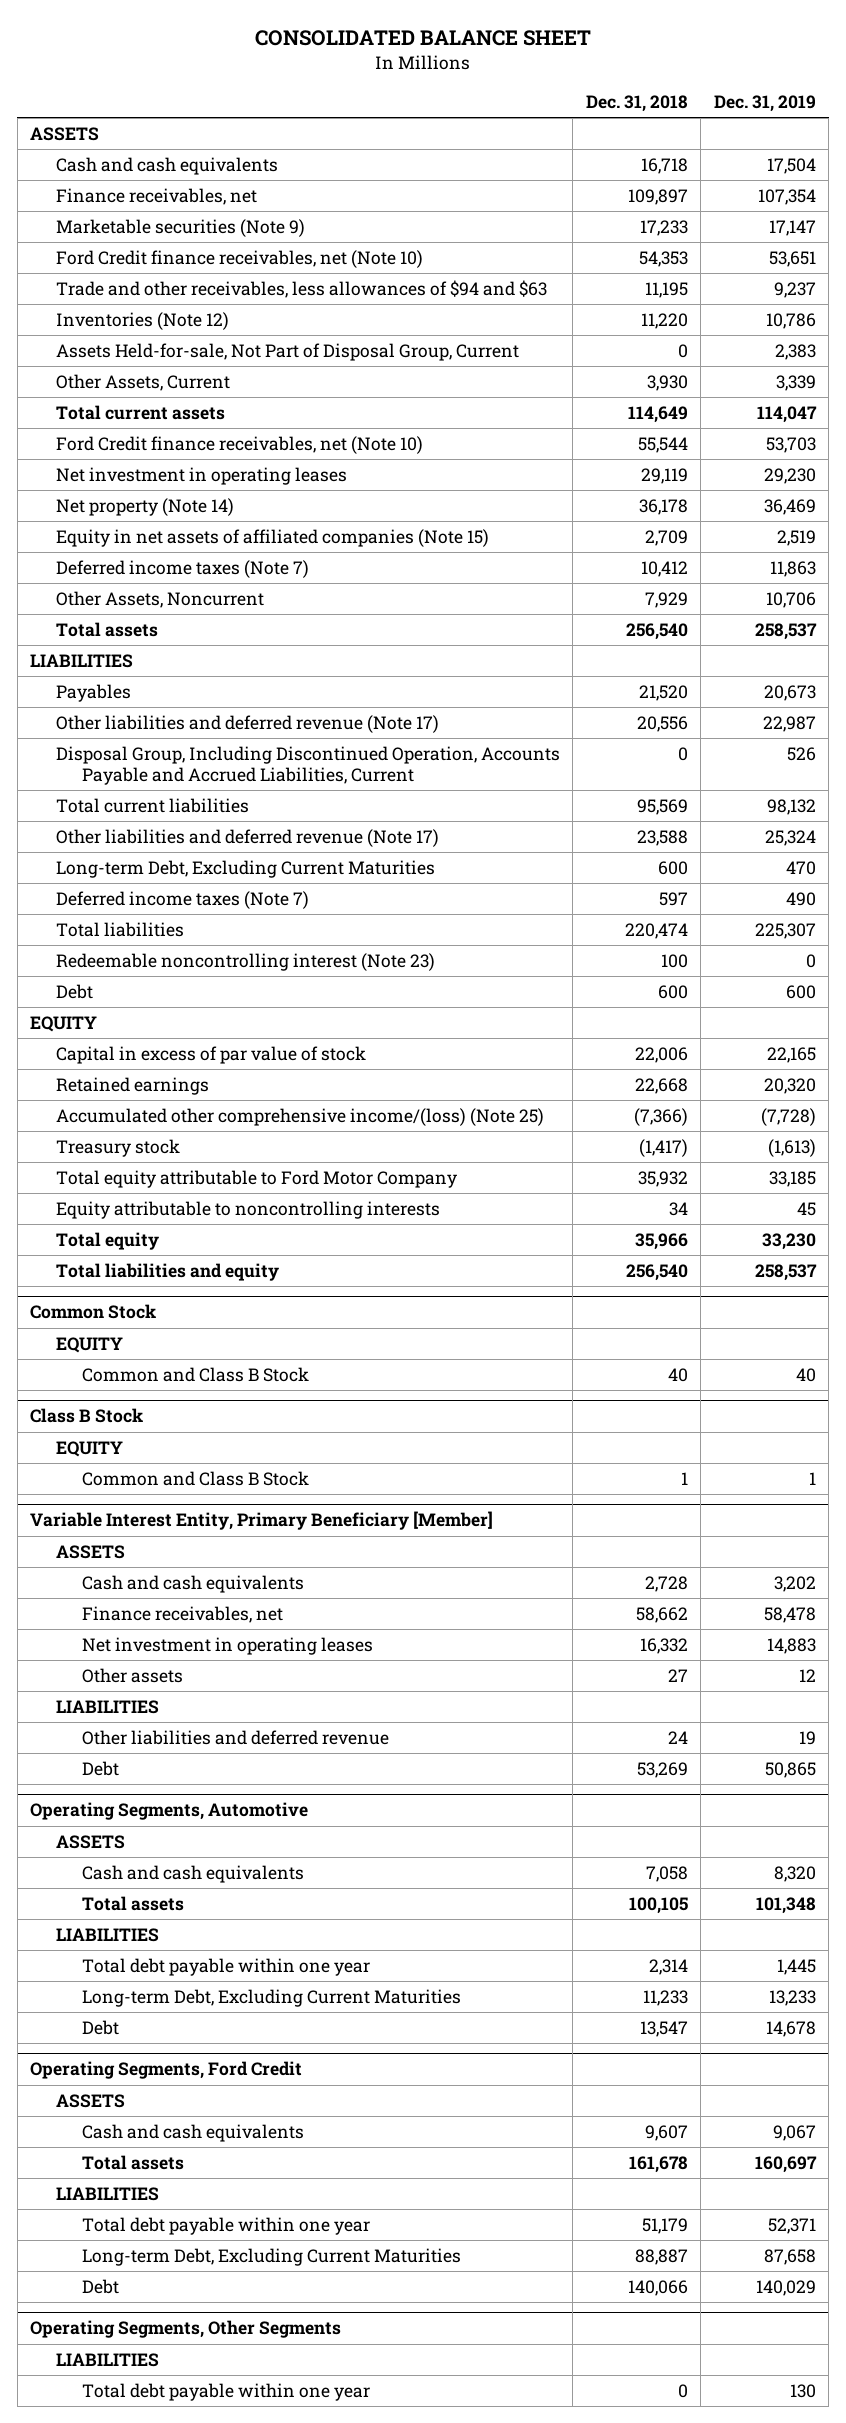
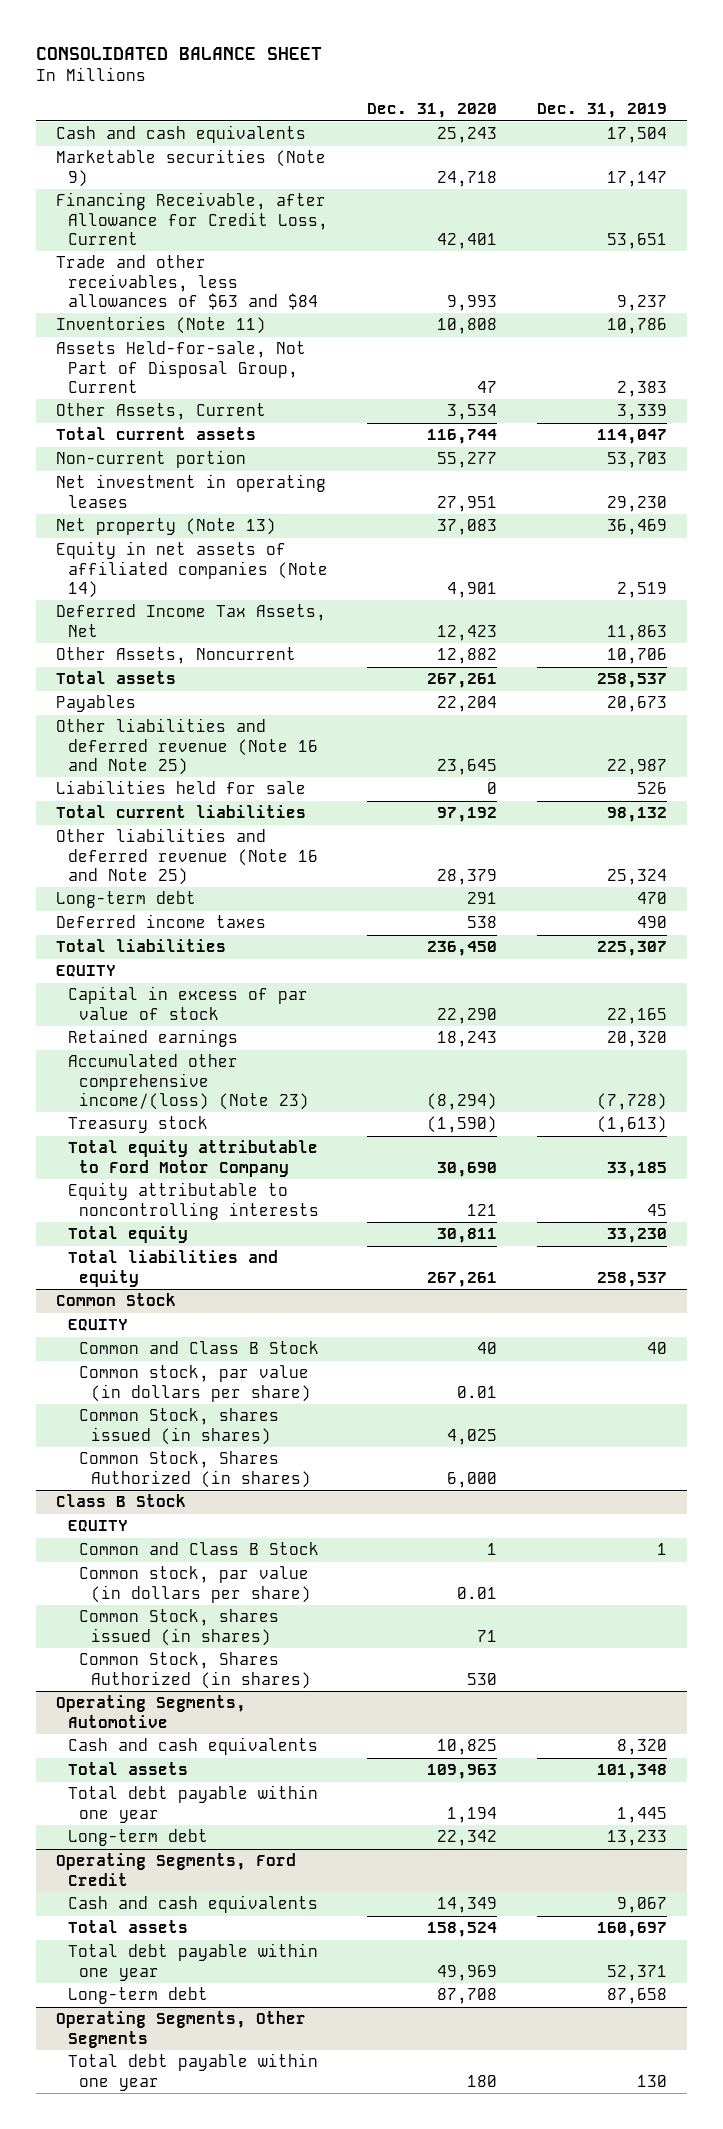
- | Dec. 31, 2018 | Dec. 31, 2019
+ | Dec. 31, 2020 | Dec. 31, 2019
- ASSETS
- Finance receivables, net | 109,897 | 107,354
- Ford Credit finance receivables, net (Note 10) | 54,353 | 53,651
- Trade and other receivables, less allowances of $94 and $63 | 11,195 | 9,237
- Inventories (Note 12) | 11,220 | 10,786
+ Financing Receivable, after Allowance for Credit Loss, Current | 42,401 | 53,651
+ Trade and other receivables, less allowances of $63 and $84 | 9,993 | 9,237
+ Inventories (Note 11) | 10,808 | 10,786
- Ford Credit finance receivables, net (Note 10) | 55,544 | 53,703
+ Non-current portion | 55,277 | 53,703
- Net property (Note 14) | 36,178 | 36,469
- Equity in net assets of affiliated companies (Note 15) | 2,709 | 2,519
- Deferred income taxes (Note 7) | 10,412 | 11,863
+ Net property (Note 13) | 37,083 | 36,469
+ Equity in net assets of affiliated companies (Note 14) | 4,901 | 2,519
+ Deferred Income Tax Assets, Net | 12,423 | 11,863
- LIABILITIES
- Other liabilities and deferred revenue (Note 17) | 20,556 | 22,987
- Disposal Group, Including Discontinued Operation, Accounts Payable and Accrued Liabilities, Current | 0 | 526
+ Other liabilities and deferred revenue (Note 16 and Note 25) | 23,645 | 22,987
+ Liabilities held for sale | 0 | 526
- Other liabilities and deferred revenue (Note 17) | 23,588 | 25,324
- Long-term Debt, Excluding Current Maturities | 600 | 470
- Deferred income taxes (Note 7) | 597 | 490
+ Other liabilities and deferred revenue (Note 16 and Note 25) | 28,379 | 25,324
+ Long-term debt | 291 | 470
+ Deferred income taxes | 538 | 490
- Redeemable noncontrolling interest (Note 23) | 100 | 0
- Debt | 600 | 600
- Accumulated other comprehensive income/(loss) (Note 25) | (7,366) | (7,728)
+ Accumulated other comprehensive income/(loss) (Note 23) | (8,294) | (7,728)
@ Common Stock
+ Common stock, par value (in dollars per share) | 0.01 |
+ Common Stock, shares issued (in shares) | 4,025 |
+ Common Stock, Shares Authorized (in shares) | 6,000 |
- Variable Interest Entity, Primary Beneficiary [Member]
- ASSETS
- Cash and cash equivalents | 2,728 | 3,202
- Finance receivables, net | 58,662 | 58,478
- Net investment in operating leases | 16,332 | 14,883
- Other assets | 27 | 12
- LIABILITIES
- Other liabilities and deferred revenue | 24 | 19
- Debt | 53,269 | 50,865
@ Class B Stock
+ Common stock, par value (in dollars per share) | 0.01 |
+ Common Stock, shares issued (in shares) | 71 |
+ Common Stock, Shares Authorized (in shares) | 530 |
@ Operating Segments, Automotive
- ASSETS
- LIABILITIES
- Long-term Debt, Excluding Current Maturities | 11,233 | 13,233
- Debt | 13,547 | 14,678
+ Long-term debt | 22,342 | 13,233
@ Operating Segments, Ford Credit
- ASSETS
- LIABILITIES
- Long-term Debt, Excluding Current Maturities | 88,887 | 87,658
- Debt | 140,066 | 140,029
+ Long-term debt | 87,708 | 87,658
@ Operating Segments, Other Segments
- LIABILITIES

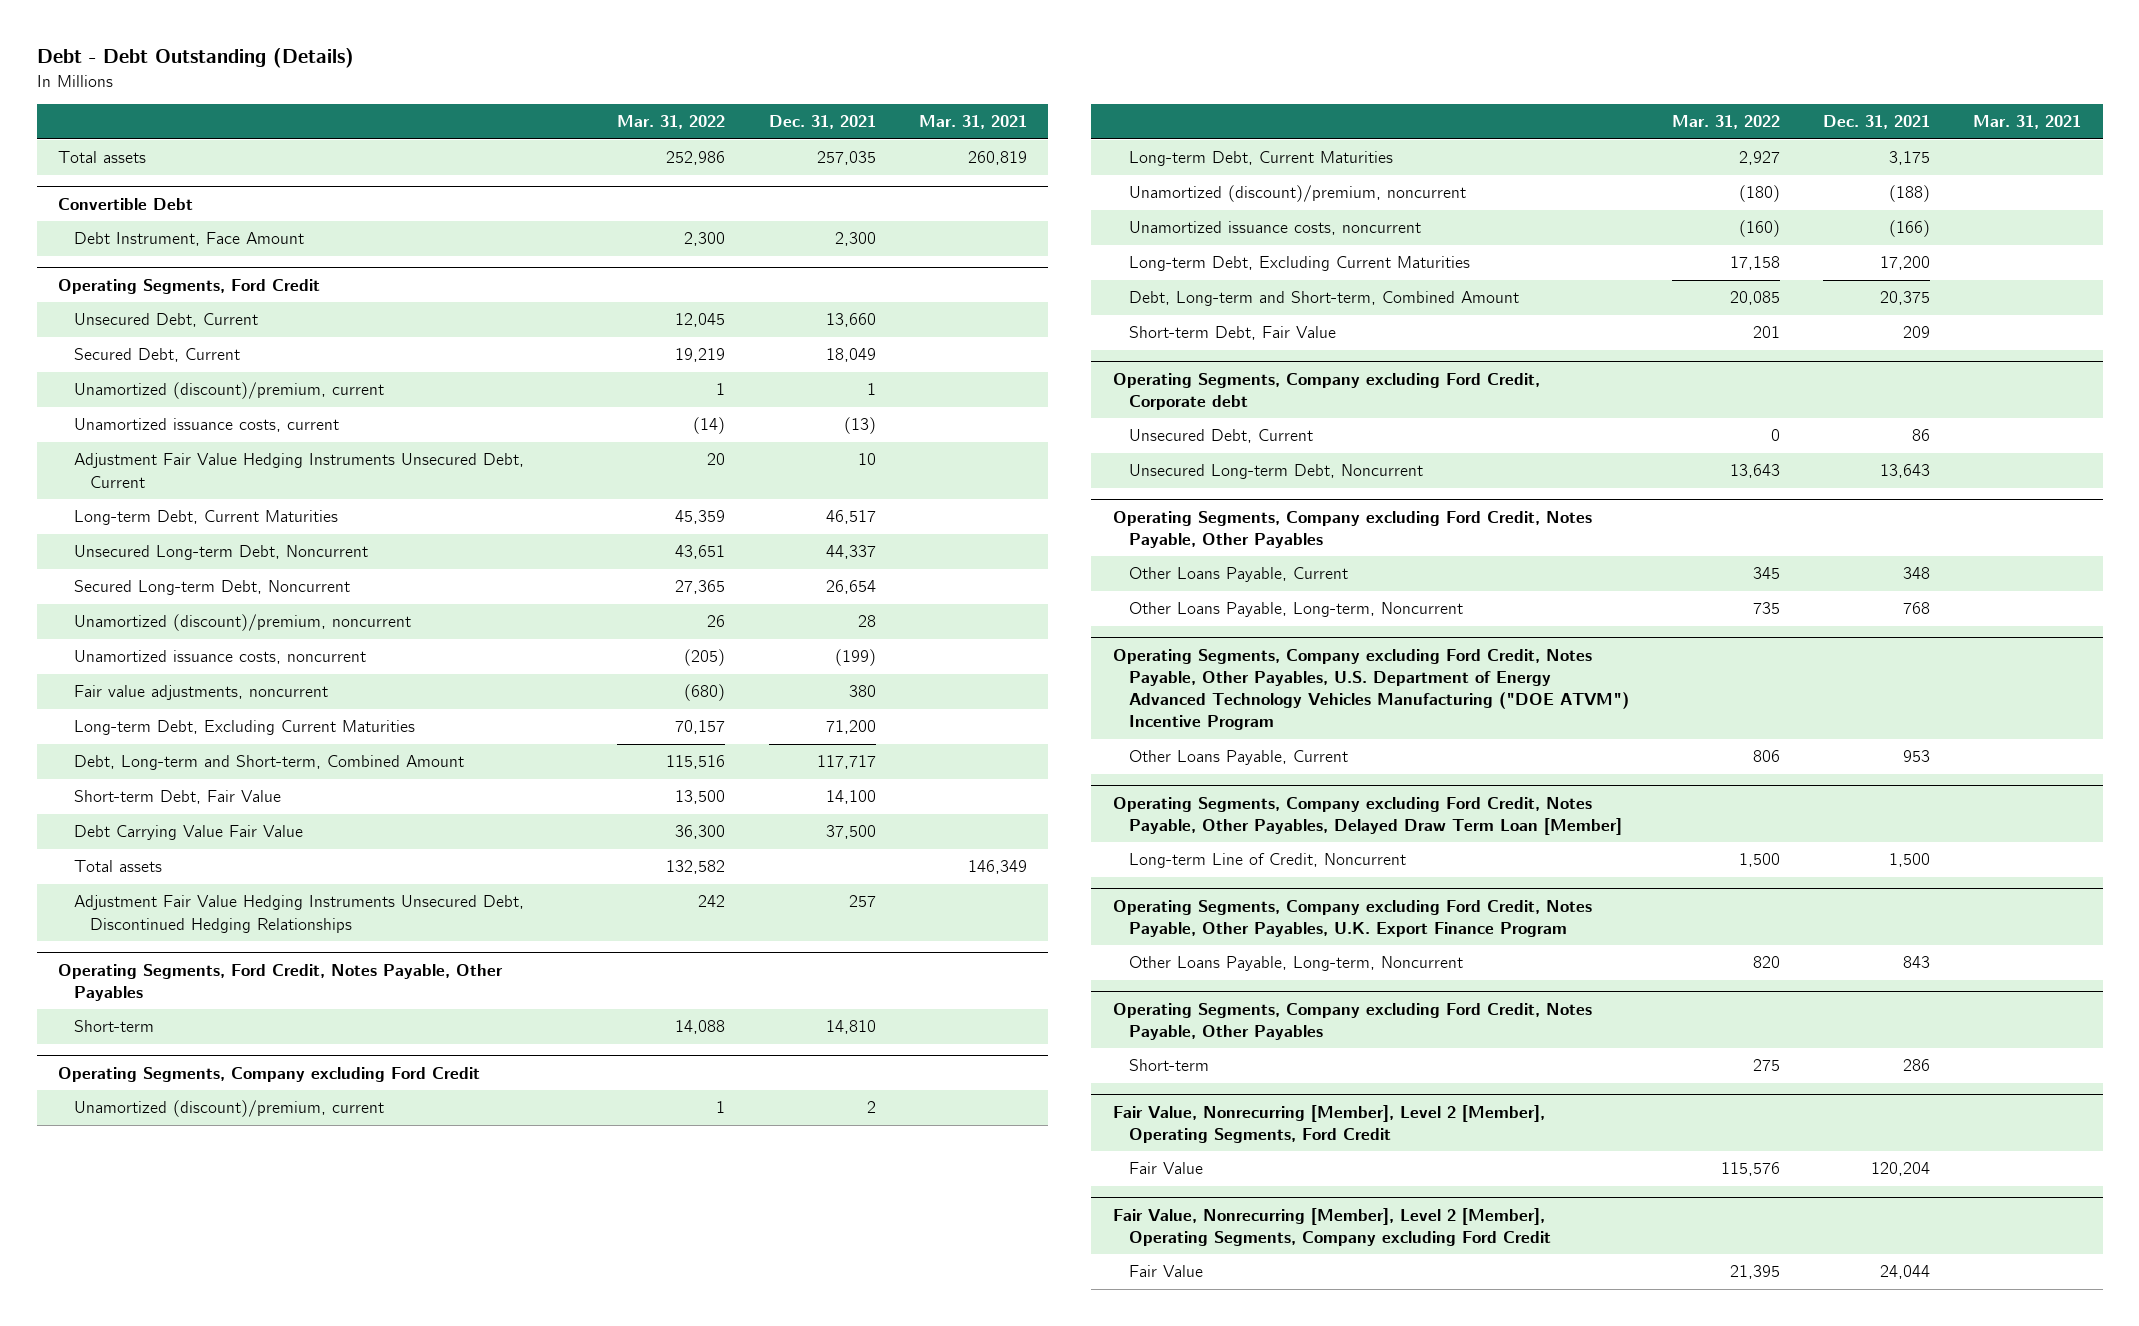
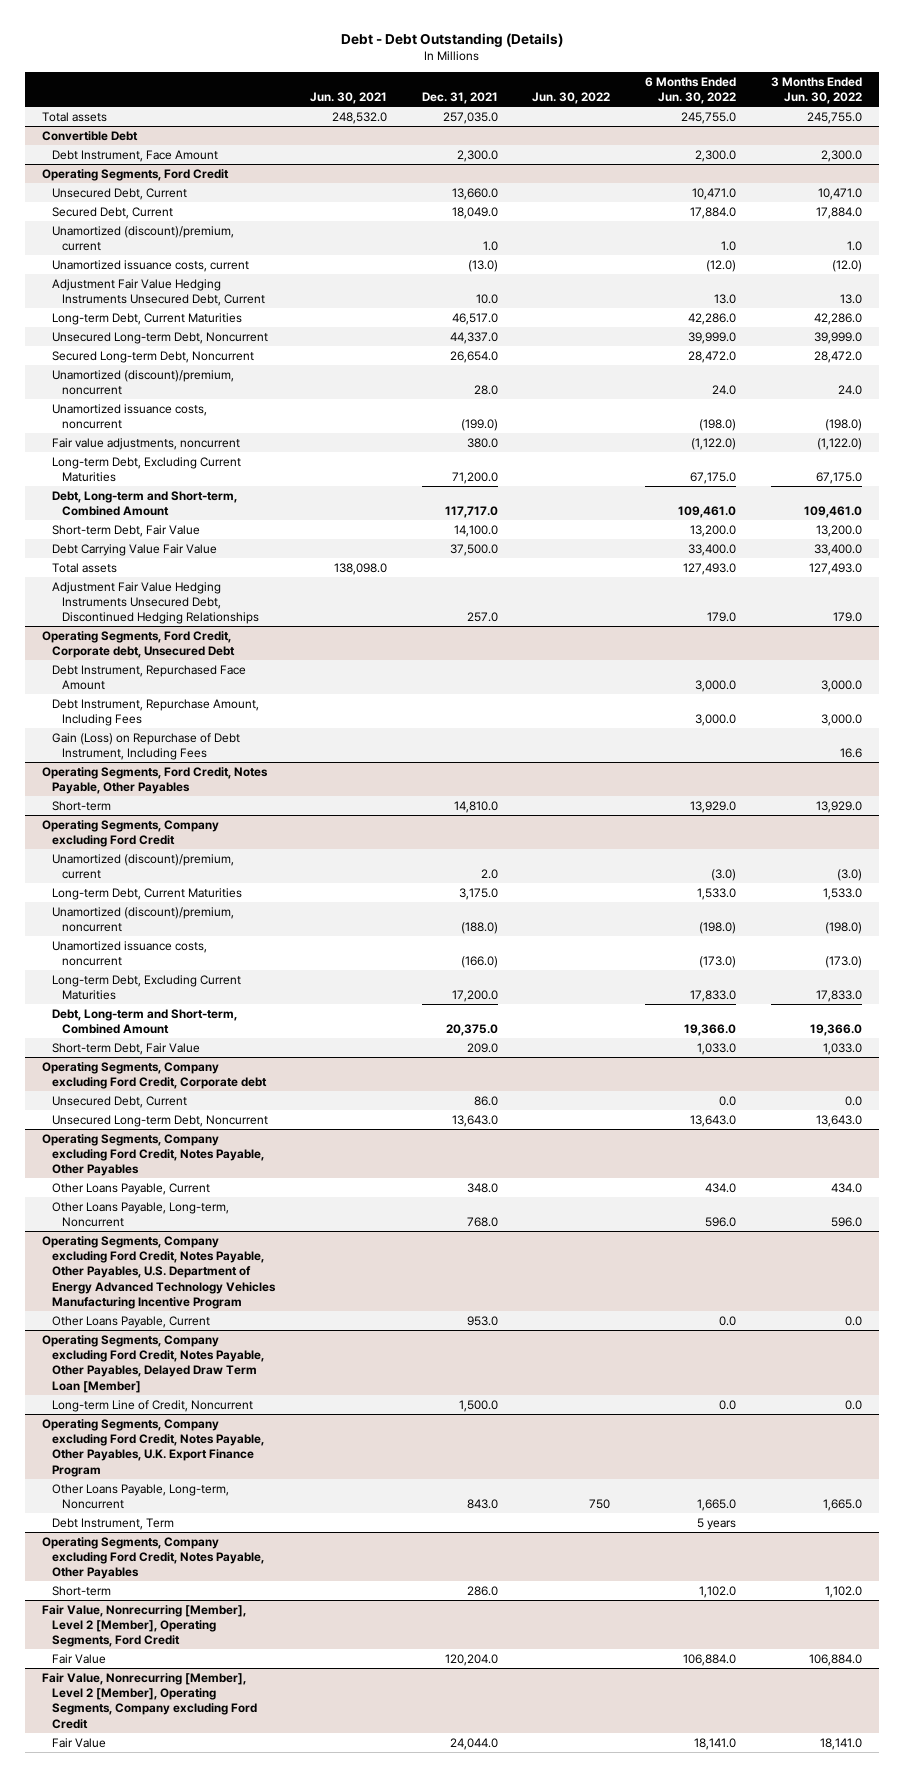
- | Mar. 31, 2022 | Dec. 31, 2021 | Mar. 31, 2021
+ | Jun. 30, 2021 | Dec. 31, 2021 | Jun. 30, 2022 | 6 Months Ended Jun. 30, 2022 | 3 Months Ended Jun. 30, 2022
- Total assets | 252,986 | 257,035 | 260,819
+ Total assets | 248,532.0 | 257,035.0 | | 245,755.0 | 245,755.0
@ Convertible Debt
- Debt Instrument, Face Amount | 2,300 | 2,300 |
+ Debt Instrument, Face Amount | | 2,300.0 | | 2,300.0 | 2,300.0
@ Operating Segments, Ford Credit
- Unsecured Debt, Current | 12,045 | 13,660 |
- Secured Debt, Current | 19,219 | 18,049 |
- Unamortized (discount)/premium, current | 1 | 1 |
- Unamortized issuance costs, current | (14) | (13) |
- Adjustment Fair Value Hedging Instruments Unsecured Debt, Current | 20 | 10 |
- Long-term Debt, Current Maturities | 45,359 | 46,517 |
- Unsecured Long-term Debt, Noncurrent | 43,651 | 44,337 |
- Secured Long-term Debt, Noncurrent | 27,365 | 26,654 |
- Unamortized (discount)/premium, noncurrent | 26 | 28 |
- Unamortized issuance costs, noncurrent | (205) | (199) |
- Fair value adjustments, noncurrent | (680) | 380 |
- Long-term Debt, Excluding Current Maturities | 70,157 | 71,200 |
- Debt, Long-term and Short-term, Combined Amount | 115,516 | 117,717 |
- Short-term Debt, Fair Value | 13,500 | 14,100 |
- Debt Carrying Value Fair Value | 36,300 | 37,500 |
+ Unsecured Debt, Current | | 13,660.0 | | 10,471.0 | 10,471.0
+ Secured Debt, Current | | 18,049.0 | | 17,884.0 | 17,884.0
+ Unamortized (discount)/premium, current | | 1.0 | | 1.0 | 1.0
+ Unamortized issuance costs, current | | (13.0) | | (12.0) | (12.0)
+ Adjustment Fair Value Hedging Instruments Unsecured Debt, Current | | 10.0 | | 13.0 | 13.0
+ Long-term Debt, Current Maturities | | 46,517.0 | | 42,286.0 | 42,286.0
+ Unsecured Long-term Debt, Noncurrent | | 44,337.0 | | 39,999.0 | 39,999.0
+ Secured Long-term Debt, Noncurrent | | 26,654.0 | | 28,472.0 | 28,472.0
+ Unamortized (discount)/premium, noncurrent | | 28.0 | | 24.0 | 24.0
+ Unamortized issuance costs, noncurrent | | (199.0) | | (198.0) | (198.0)
+ Fair value adjustments, noncurrent | | 380.0 | | (1,122.0) | (1,122.0)
+ Long-term Debt, Excluding Current Maturities | | 71,200.0 | | 67,175.0 | 67,175.0
+ Debt, Long-term and Short-term, Combined Amount | | 117,717.0 | | 109,461.0 | 109,461.0
+ Short-term Debt, Fair Value | | 14,100.0 | | 13,200.0 | 13,200.0
+ Debt Carrying Value Fair Value | | 37,500.0 | | 33,400.0 | 33,400.0
- Adjustment Fair Value Hedging Instruments Unsecured Debt, Discontinued Hedging Relationships | 242 | 257 |
+ Adjustment Fair Value Hedging Instruments Unsecured Debt, Discontinued Hedging Relationships | | 257.0 | | 179.0 | 179.0
+ Operating Segments, Ford Credit, Corporate debt, Unsecured Debt
+ Debt Instrument, Repurchased Face Amount | | | | 3,000.0 | 3,000.0
+ Debt Instrument, Repurchase Amount, Including Fees | | | | 3,000.0 | 3,000.0
+ Gain (Loss) on Repurchase of Debt Instrument, Including Fees | | | | | 16.6
@ Operating Segments, Ford Credit, Notes Payable, Other Payables
- Short-term | 14,088 | 14,810 |
+ Short-term | | 14,810.0 | | 13,929.0 | 13,929.0
@ Operating Segments, Company excluding Ford Credit
- Unamortized (discount)/premium, current | 1 | 2 |
- Long-term Debt, Current Maturities | 2,927 | 3,175 |
- Unamortized (discount)/premium, noncurrent | (180) | (188) |
- Unamortized issuance costs, noncurrent | (160) | (166) |
- Long-term Debt, Excluding Current Maturities | 17,158 | 17,200 |
- Debt, Long-term and Short-term, Combined Amount | 20,085 | 20,375 |
- Short-term Debt, Fair Value | 201 | 209 |
+ Unamortized (discount)/premium, current | | 2.0 | | (3.0) | (3.0)
+ Long-term Debt, Current Maturities | | 3,175.0 | | 1,533.0 | 1,533.0
+ Unamortized (discount)/premium, noncurrent | | (188.0) | | (198.0) | (198.0)
+ Unamortized issuance costs, noncurrent | | (166.0) | | (173.0) | (173.0)
+ Long-term Debt, Excluding Current Maturities | | 17,200.0 | | 17,833.0 | 17,833.0
+ Debt, Long-term and Short-term, Combined Amount | | 20,375.0 | | 19,366.0 | 19,366.0
+ Short-term Debt, Fair Value | | 209.0 | | 1,033.0 | 1,033.0
@ Operating Segments, Company excluding Ford Credit, Corporate debt
- Unsecured Debt, Current | 0 | 86 |
- Unsecured Long-term Debt, Noncurrent | 13,643 | 13,643 |
+ Unsecured Debt, Current | | 86.0 | | 0.0 | 0.0
+ Unsecured Long-term Debt, Noncurrent | | 13,643.0 | | 13,643.0 | 13,643.0
@ Operating Segments, Company excluding Ford Credit, Notes Payable, Other Payables
- Other Loans Payable, Current | 345 | 348 |
- Other Loans Payable, Long-term, Noncurrent | 735 | 768 |
- Operating Segments, Company excluding Ford Credit, Notes Payable, Other Payables, U.S. Department of Energy Advanced Technology Vehicles Manufacturing ("DOE ATVM") Incentive Program
- Other Loans Payable, Current | 806 | 953 |
@ Operating Segments, Company excluding Ford Credit, Notes Payable, Other Payables
+ Other Loans Payable, Current | | 348.0 | | 434.0 | 434.0
+ Other Loans Payable, Long-term, Noncurrent | | 768.0 | | 596.0 | 596.0
+ Operating Segments, Company excluding Ford Credit, Notes Payable, Other Payables, U.S. Department of Energy Advanced Technology Vehicles Manufacturing Incentive Program
+ Other Loans Payable, Current | | 953.0 | | 0.0 | 0.0
@ Operating Segments, Company excluding Ford Credit, Notes Payable, Other Payables, Delayed Draw Term Loan [Member]
- Long-term Line of Credit, Noncurrent | 1,500 | 1,500 |
+ Long-term Line of Credit, Noncurrent | | 1,500.0 | | 0.0 | 0.0
@ Operating Segments, Company excluding Ford Credit, Notes Payable, Other Payables, U.K. Export Finance Program
- Other Loans Payable, Long-term, Noncurrent | 820 | 843 |
+ Other Loans Payable, Long-term, Noncurrent | | 843.0 | 750 | 1,665.0 | 1,665.0
+ Debt Instrument, Term | | | | 5 years |
@ Operating Segments, Company excluding Ford Credit, Notes Payable, Other Payables
- Short-term | 275 | 286 |
+ Short-term | | 286.0 | | 1,102.0 | 1,102.0
@ Fair Value, Nonrecurring [Member], Level 2 [Member], Operating Segments, Ford Credit
- Fair Value | 115,576 | 120,204 |
+ Fair Value | | 120,204.0 | | 106,884.0 | 106,884.0
@ Fair Value, Nonrecurring [Member], Level 2 [Member], Operating Segments, Company excluding Ford Credit
- Fair Value | 21,395 | 24,044 |
+ Fair Value | | 24,044.0 | | 18,141.0 | 18,141.0

